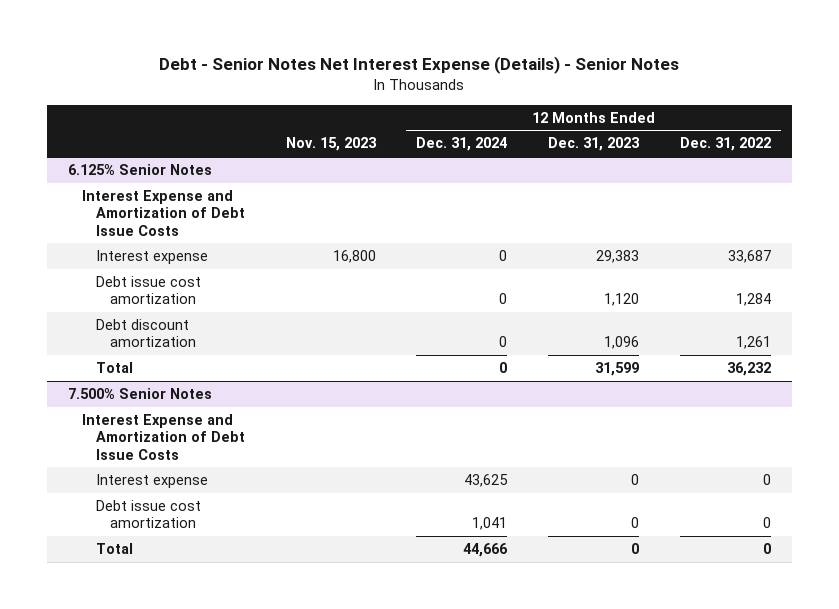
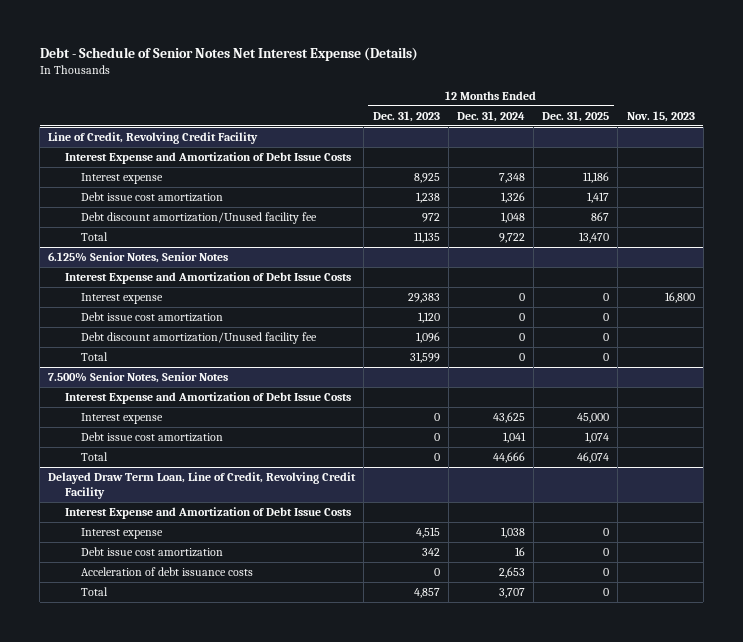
- Debt - Senior Notes Net Interest Expense (Details) - Senior Notes
+ Debt - Schedule of Senior Notes Net Interest Expense (Details)
- | Nov. 15, 2023 | 12 Months Ended Dec. 31, 2024 | 12 Months Ended Dec. 31, 2023 | 12 Months Ended Dec. 31, 2022
+ | 12 Months Ended Dec. 31, 2023 | 12 Months Ended Dec. 31, 2024 | 12 Months Ended Dec. 31, 2025 | Nov. 15, 2023
- 6.125% Senior Notes
+ Line of Credit, Revolving Credit Facility
+ Interest expense | 8,925 | 7,348 | 11,186 |
+ Debt issue cost amortization | 1,238 | 1,326 | 1,417 |
+ Debt discount amortization/Unused facility fee | 972 | 1,048 | 867 |
+ Total | 11,135 | 9,722 | 13,470 |
+ 6.125% Senior Notes, Senior Notes
+ Interest Expense and Amortization of Debt Issue Costs
- Debt discount amortization | | 0 | 1,096 | 1,261
+ Debt discount amortization/Unused facility fee | 1,096 | 0 | 0 |
- 7.500% Senior Notes
+ 7.500% Senior Notes, Senior Notes
+ Delayed Draw Term Loan, Line of Credit, Revolving Credit Facility
+ Interest Expense and Amortization of Debt Issue Costs
+ Interest expense | 4,515 | 1,038 | 0 |
+ Debt issue cost amortization | 342 | 16 | 0 |
+ Acceleration of debt issuance costs | 0 | 2,653 | 0 |
+ Total | 4,857 | 3,707 | 0 |

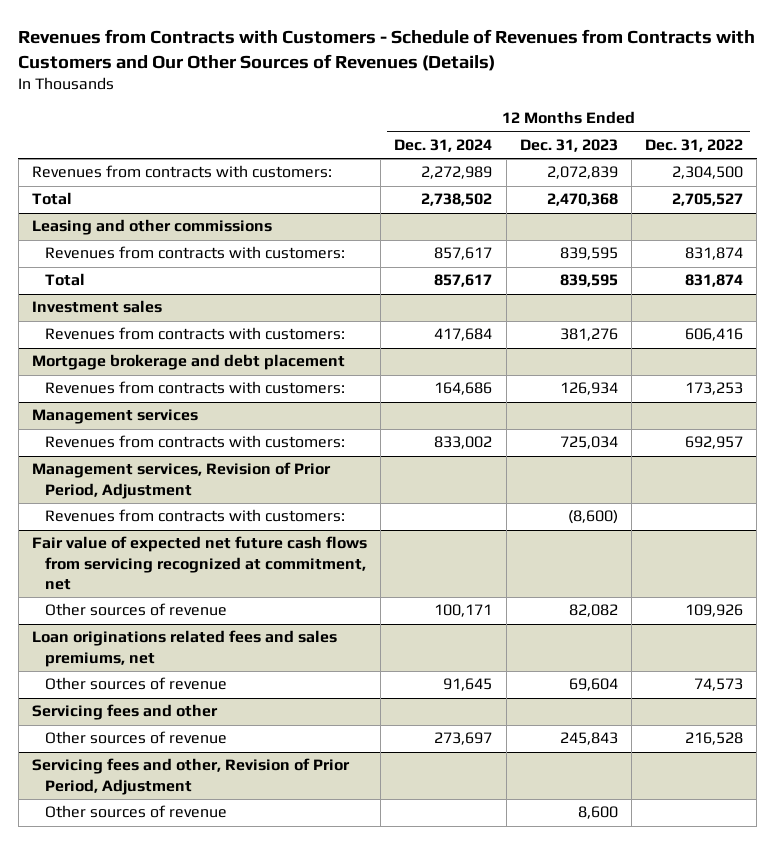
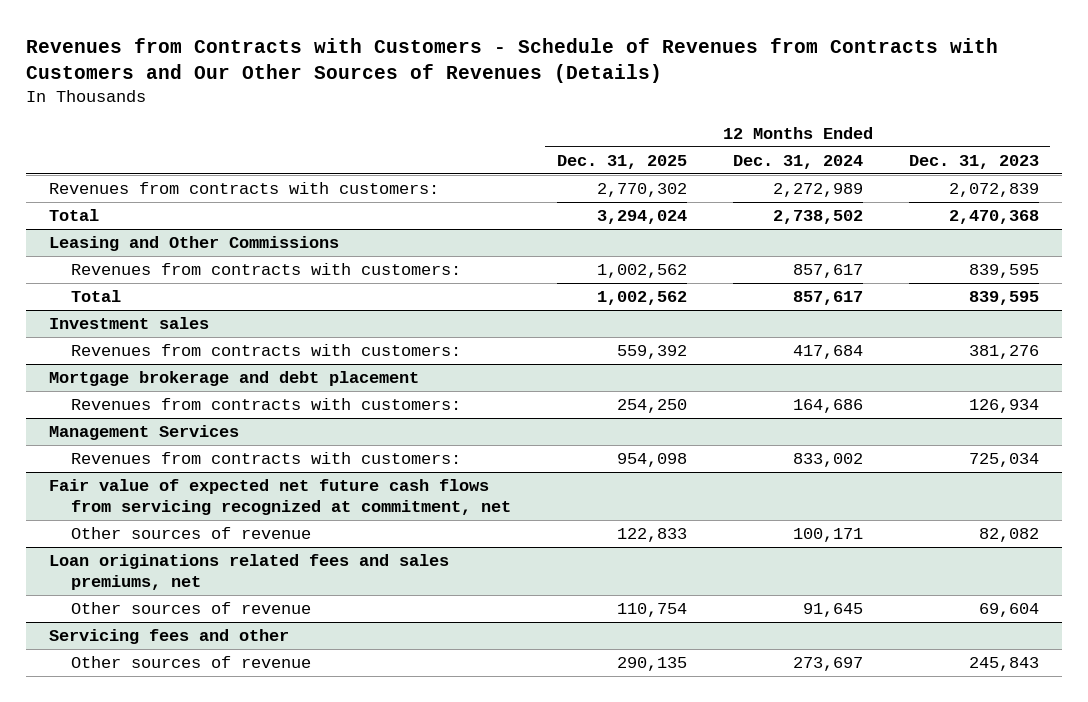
- | 12 Months Ended Dec. 31, 2024 | 12 Months Ended Dec. 31, 2023 | 12 Months Ended Dec. 31, 2022
+ | 12 Months Ended Dec. 31, 2025 | 12 Months Ended Dec. 31, 2024 | 12 Months Ended Dec. 31, 2023
- Leasing and other commissions
+ Leasing and Other Commissions
- Management services
+ Management Services
- Management services, Revision of Prior Period, Adjustment
- Revenues from contracts with customers: | | (8,600) |
- Servicing fees and other, Revision of Prior Period, Adjustment
- Other sources of revenue | | 8,600 |

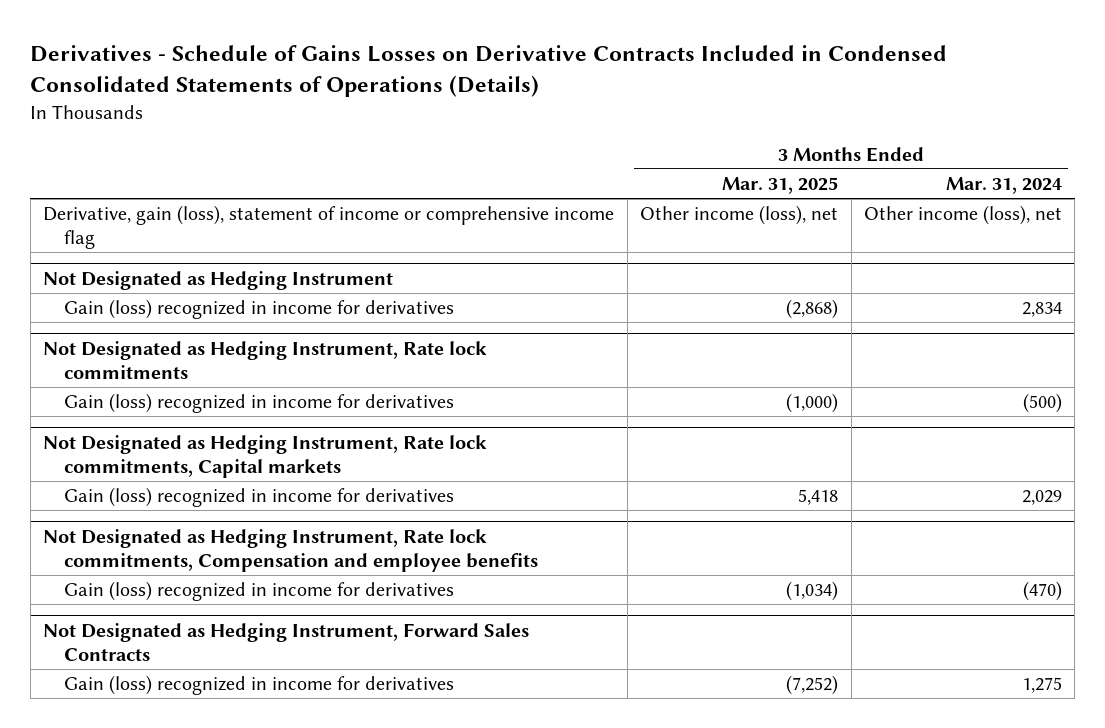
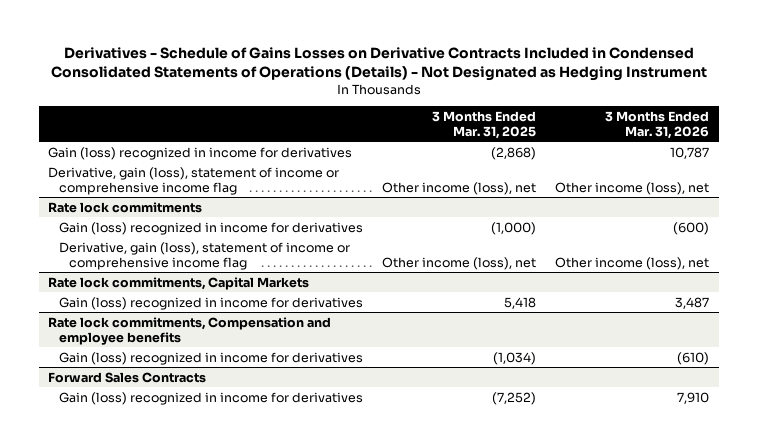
- Derivatives - Schedule of Gains Losses on Derivative Contracts Included in Condensed Consolidated Statements of Operations (Details)
+ Derivatives - Schedule of Gains Losses on Derivative Contracts Included in Condensed Consolidated Statements of Operations (Details) - Not Designated as Hedging Instrument
- | 3 Months Ended Mar. 31, 2025 | 3 Months Ended Mar. 31, 2024
+ | 3 Months Ended Mar. 31, 2025 | 3 Months Ended Mar. 31, 2026
- Not Designated as Hedging Instrument
- Not Designated as Hedging Instrument, Rate lock commitments
moved down: Derivative, gain (loss), statement of income or comprehensive income flag | Other income (loss), net | Other income (loss), net
+ Rate lock commitments
- Not Designated as Hedging Instrument, Rate lock commitments, Capital markets
+ Derivative, gain (loss), statement of income or comprehensive income flag | Other income (loss), net | Other income (loss), net
+ Rate lock commitments, Capital Markets
- Not Designated as Hedging Instrument, Rate lock commitments, Compensation and employee benefits
+ Rate lock commitments, Compensation and employee benefits
- Not Designated as Hedging Instrument, Forward Sales Contracts
+ Forward Sales Contracts

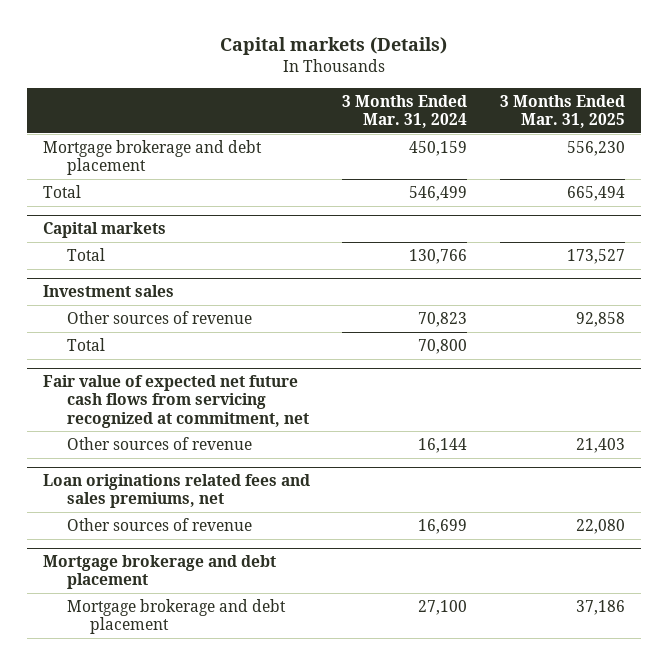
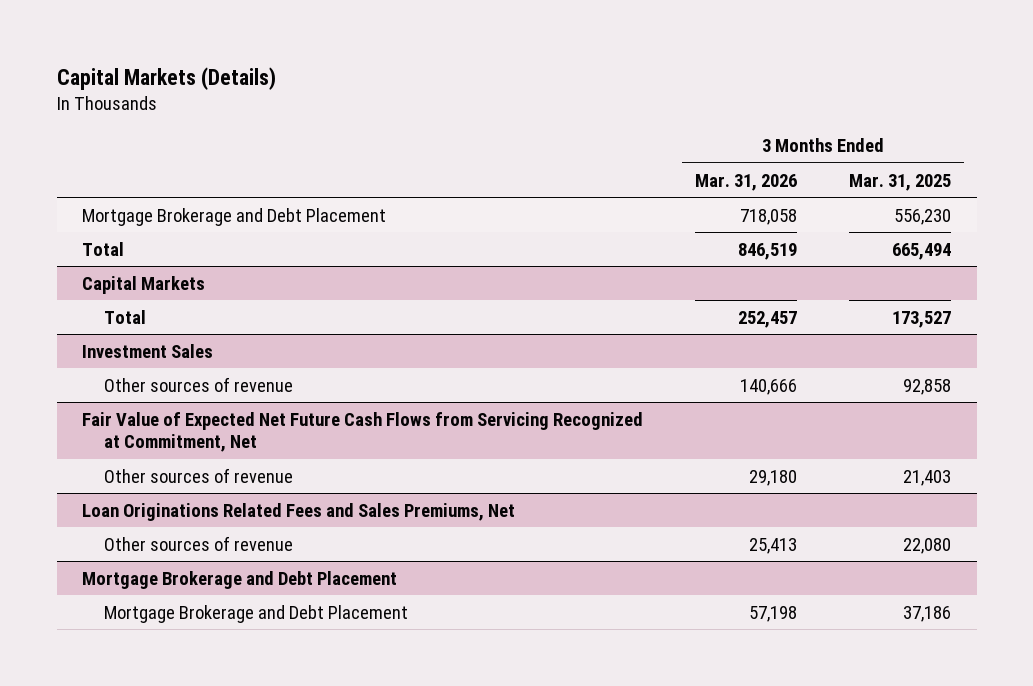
- Capital markets (Details)
+ Capital Markets (Details)
- | 3 Months Ended Mar. 31, 2024 | 3 Months Ended Mar. 31, 2025
+ | 3 Months Ended Mar. 31, 2026 | 3 Months Ended Mar. 31, 2025
- Mortgage brokerage and debt placement | 450,159 | 556,230
+ Mortgage Brokerage and Debt Placement | 718,058 | 556,230
- Capital markets
+ Capital Markets
- Investment sales
+ Investment Sales
- Total | 70,800 |
- Fair value of expected net future cash flows from servicing recognized at commitment, net
+ Fair Value of Expected Net Future Cash Flows from Servicing Recognized at Commitment, Net
- Loan originations related fees and sales premiums, net
+ Loan Originations Related Fees and Sales Premiums, Net
- Mortgage brokerage and debt placement
- Mortgage brokerage and debt placement | 27,100 | 37,186
+ Mortgage Brokerage and Debt Placement
+ Mortgage Brokerage and Debt Placement | 57,198 | 37,186

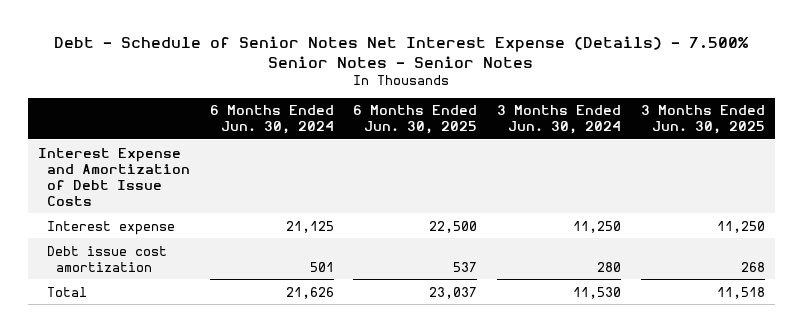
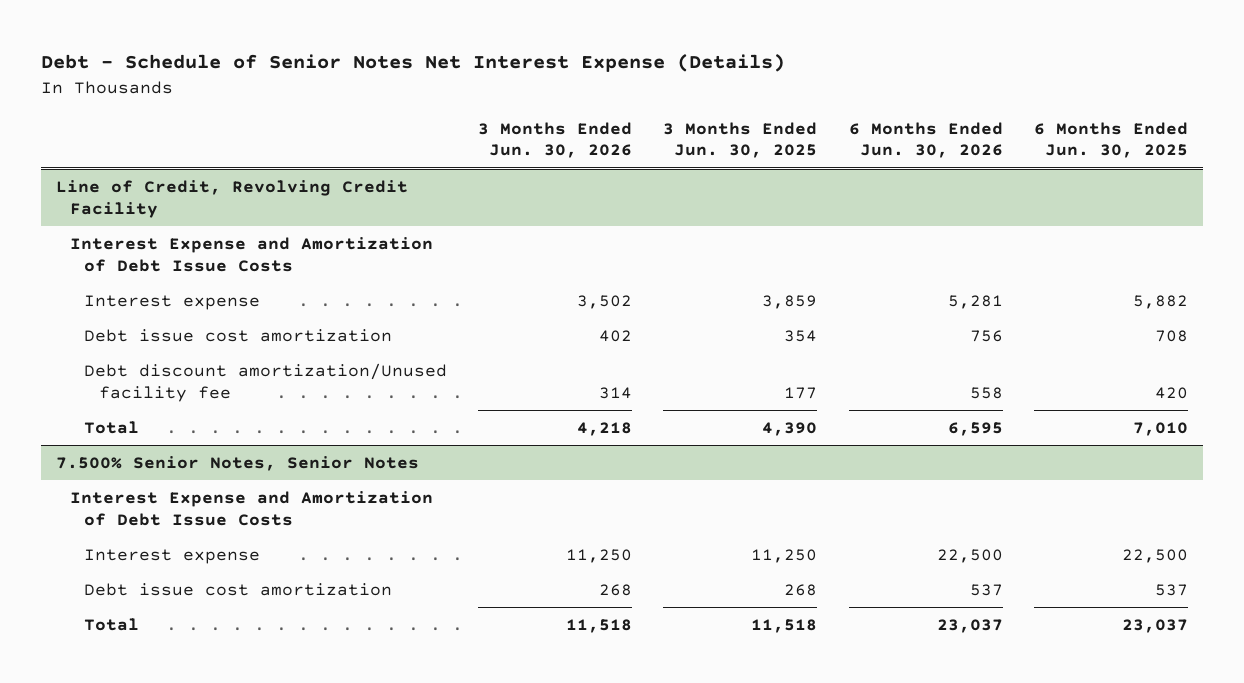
- Debt - Schedule of Senior Notes Net Interest Expense (Details) - 7.500% Senior Notes - Senior Notes
+ Debt - Schedule of Senior Notes Net Interest Expense (Details)
- | 6 Months Ended Jun. 30, 2024 | 6 Months Ended Jun. 30, 2025 | 3 Months Ended Jun. 30, 2024 | 3 Months Ended Jun. 30, 2025
+ | 3 Months Ended Jun. 30, 2026 | 3 Months Ended Jun. 30, 2025 | 6 Months Ended Jun. 30, 2026 | 6 Months Ended Jun. 30, 2025
+ Line of Credit, Revolving Credit Facility
+ Interest expense | 3,502 | 3,859 | 5,281 | 5,882
+ Debt issue cost amortization | 402 | 354 | 756 | 708
+ Debt discount amortization/Unused facility fee | 314 | 177 | 558 | 420
+ Total | 4,218 | 4,390 | 6,595 | 7,010
+ 7.500% Senior Notes, Senior Notes
+ Interest Expense and Amortization of Debt Issue Costs

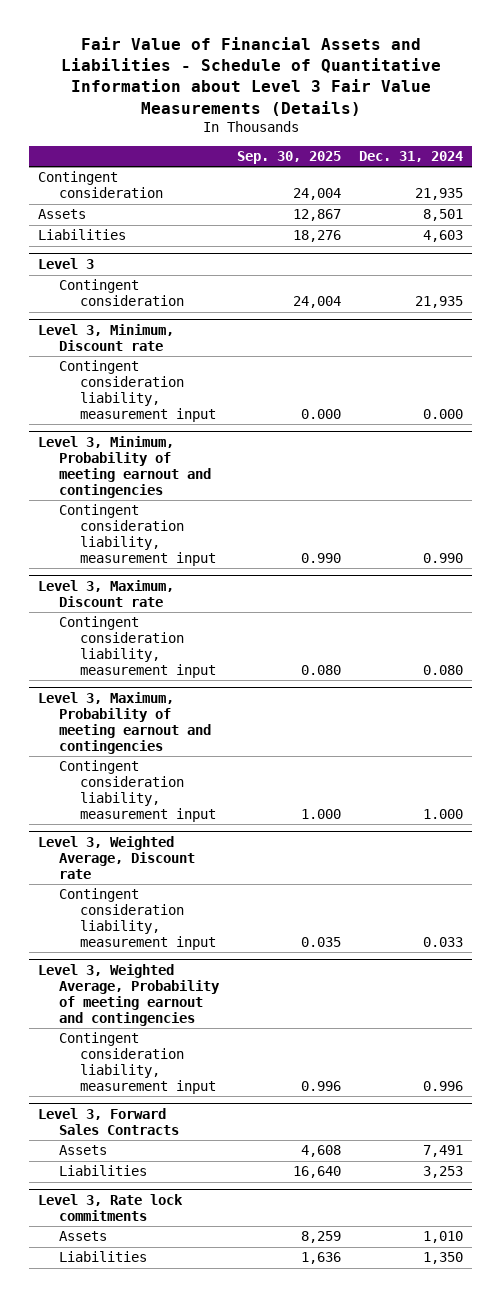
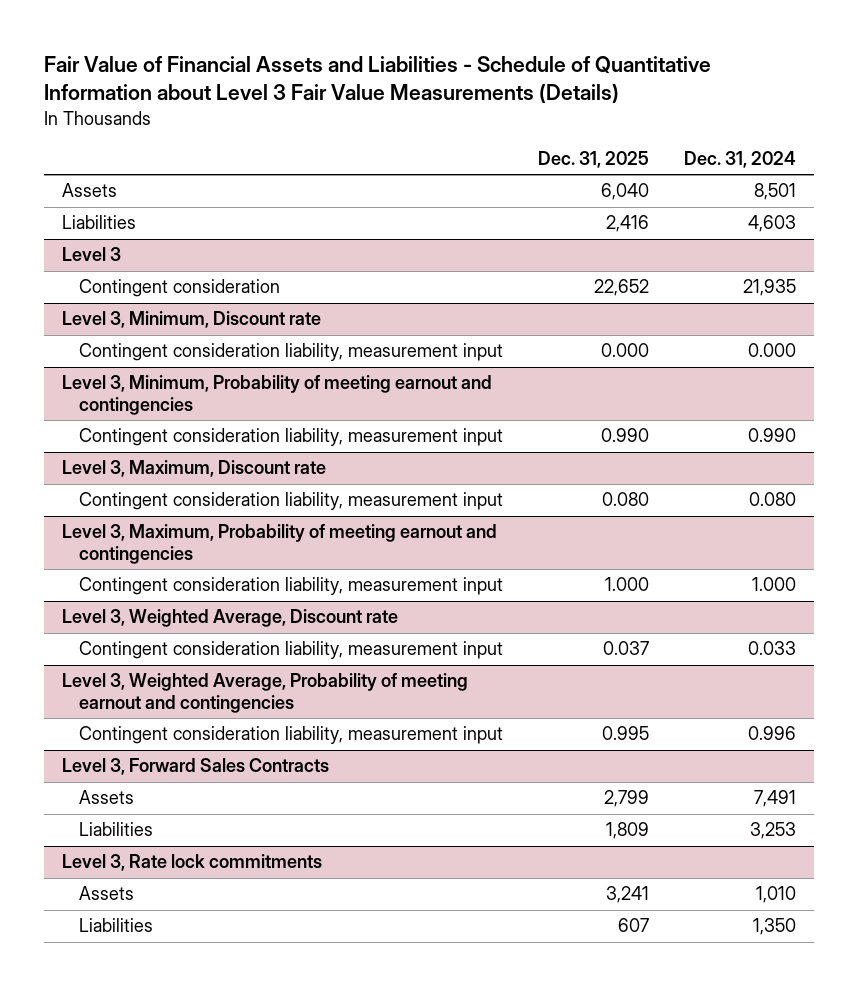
- | Sep. 30, 2025 | Dec. 31, 2024
+ | Dec. 31, 2025 | Dec. 31, 2024
- Contingent consideration | 24,004 | 21,935

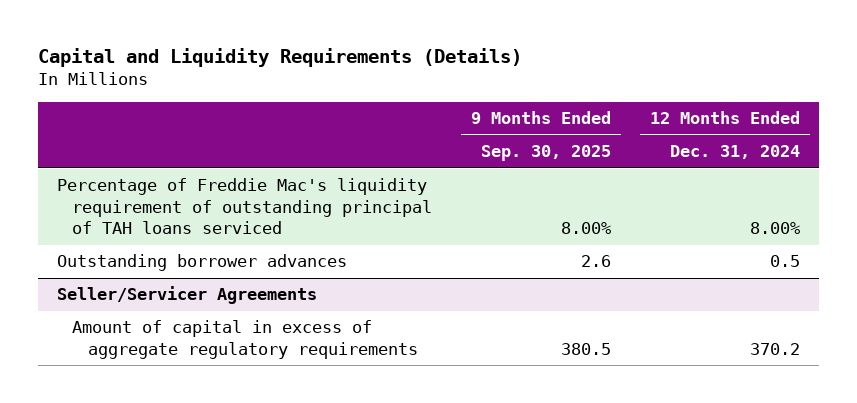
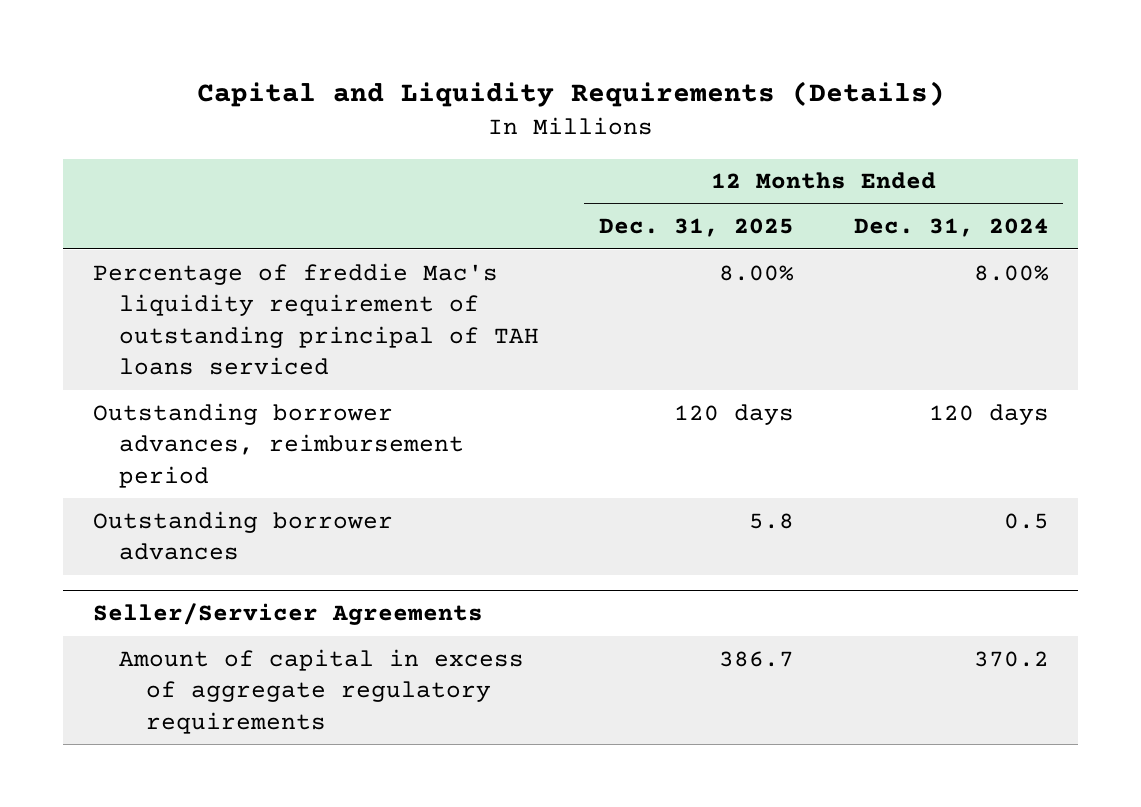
- | 9 Months Ended Sep. 30, 2025 | 12 Months Ended Dec. 31, 2024
+ | 12 Months Ended Dec. 31, 2025 | 12 Months Ended Dec. 31, 2024
- Percentage of Freddie Mac's liquidity requirement of outstanding principal of TAH loans serviced | 8.00% | 8.00%
+ Percentage of freddie Mac's liquidity requirement of outstanding principal of TAH loans serviced | 8.00% | 8.00%
+ Outstanding borrower advances, reimbursement period | 120 days | 120 days

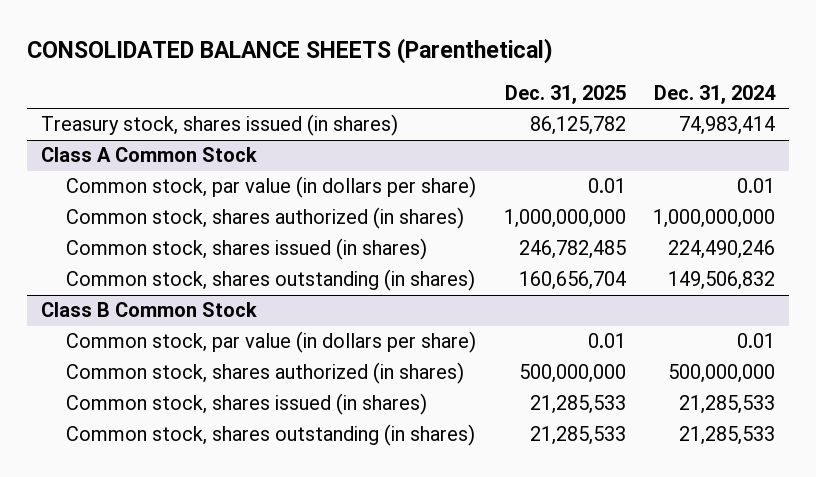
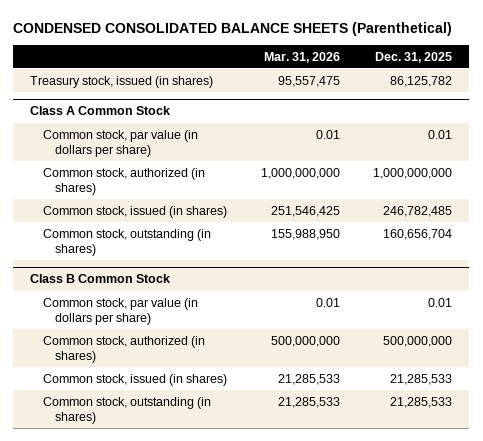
- CONSOLIDATED BALANCE SHEETS (Parenthetical)
+ CONDENSED CONSOLIDATED BALANCE SHEETS (Parenthetical)
- | Dec. 31, 2025 | Dec. 31, 2024
+ | Mar. 31, 2026 | Dec. 31, 2025
- Treasury stock, shares issued (in shares) | 86,125,782 | 74,983,414
+ Treasury stock, issued (in shares) | 95,557,475 | 86,125,782
@ Class A Common Stock
- Common stock, shares authorized (in shares) | 1,000,000,000 | 1,000,000,000
- Common stock, shares issued (in shares) | 246,782,485 | 224,490,246
- Common stock, shares outstanding (in shares) | 160,656,704 | 149,506,832
+ Common stock, authorized (in shares) | 1,000,000,000 | 1,000,000,000
+ Common stock, issued (in shares) | 251,546,425 | 246,782,485
+ Common stock, outstanding (in shares) | 155,988,950 | 160,656,704
@ Class B Common Stock
- Common stock, shares authorized (in shares) | 500,000,000 | 500,000,000
- Common stock, shares issued (in shares) | 21,285,533 | 21,285,533
- Common stock, shares outstanding (in shares) | 21,285,533 | 21,285,533
+ Common stock, authorized (in shares) | 500,000,000 | 500,000,000
+ Common stock, issued (in shares) | 21,285,533 | 21,285,533
+ Common stock, outstanding (in shares) | 21,285,533 | 21,285,533

